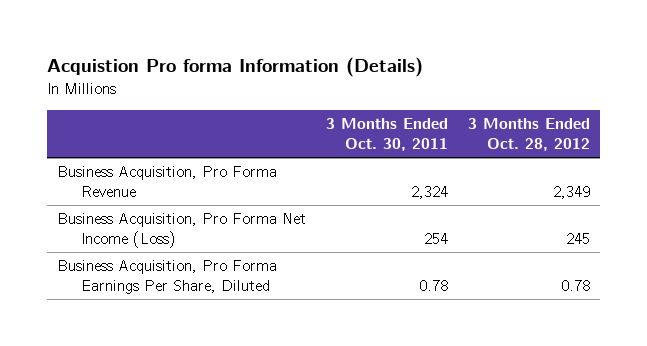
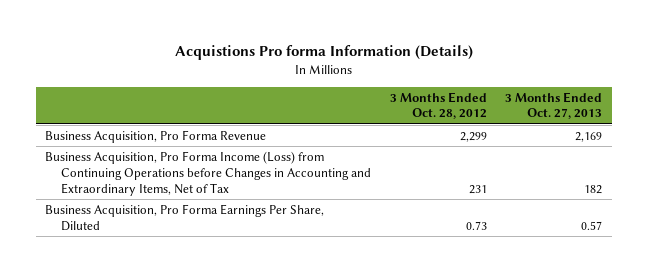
- Acquistion Pro forma Information (Details)
+ Acquistions Pro forma Information (Details)
- | 3 Months Ended Oct. 30, 2011 | 3 Months Ended Oct. 28, 2012
+ | 3 Months Ended Oct. 28, 2012 | 3 Months Ended Oct. 27, 2013
- Business Acquisition, Pro Forma Revenue | 2,324 | 2,349
- Business Acquisition, Pro Forma Net Income (Loss) | 254 | 245
- Business Acquisition, Pro Forma Earnings Per Share, Diluted | 0.78 | 0.78
+ Business Acquisition, Pro Forma Revenue | 2,299 | 2,169
+ Business Acquisition, Pro Forma Income (Loss) from Continuing Operations before Changes in Accounting and Extraordinary Items, Net of Tax | 231 | 182
+ Business Acquisition, Pro Forma Earnings Per Share, Diluted | 0.73 | 0.57

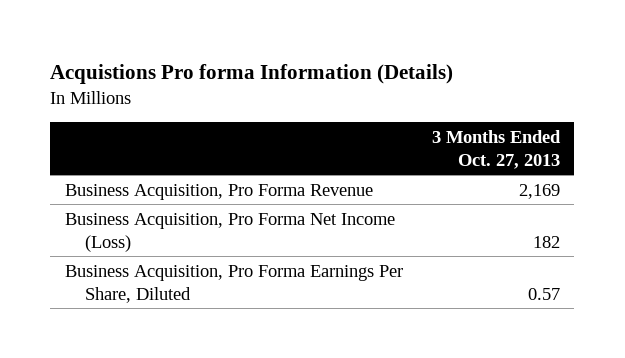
- | 3 Months Ended Oct. 28, 2012 | 3 Months Ended Oct. 27, 2013
+ | 3 Months Ended Oct. 27, 2013
- Business Acquisition, Pro Forma Income (Loss) from Continuing Operations before Changes in Accounting and Extraordinary Items, Net of Tax | 231 | 182
+ Business Acquisition, Pro Forma Net Income (Loss) | 182

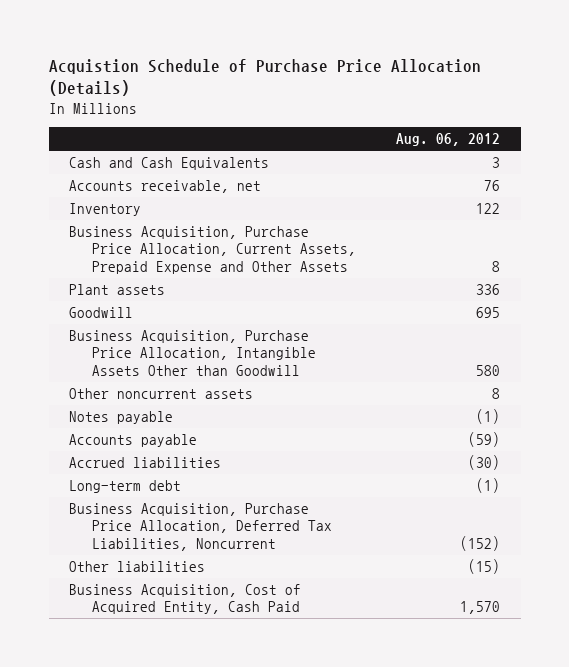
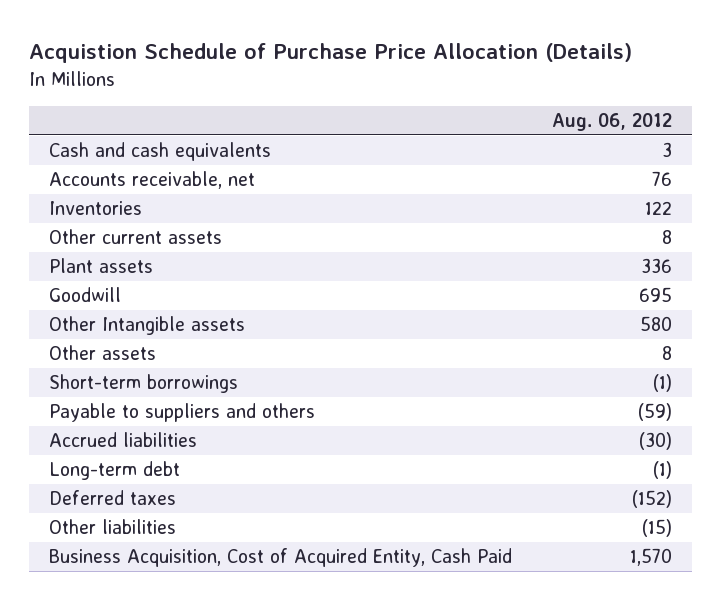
- Cash and Cash Equivalents | 3
+ Cash and cash equivalents | 3
- Inventory | 122
- Business Acquisition, Purchase Price Allocation, Current Assets, Prepaid Expense and Other Assets | 8
+ Inventories | 122
+ Other current assets | 8
- Business Acquisition, Purchase Price Allocation, Intangible Assets Other than Goodwill | 580
- Other noncurrent assets | 8
- Notes payable | (1)
- Accounts payable | (59)
+ Other Intangible assets | 580
+ Other assets | 8
+ Short-term borrowings | (1)
+ Payable to suppliers and others | (59)
- Business Acquisition, Purchase Price Allocation, Deferred Tax Liabilities, Noncurrent | (152)
+ Deferred taxes | (152)

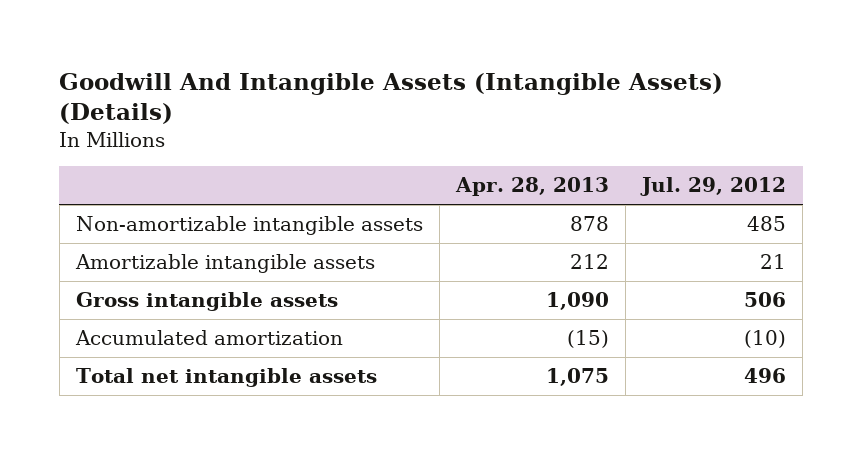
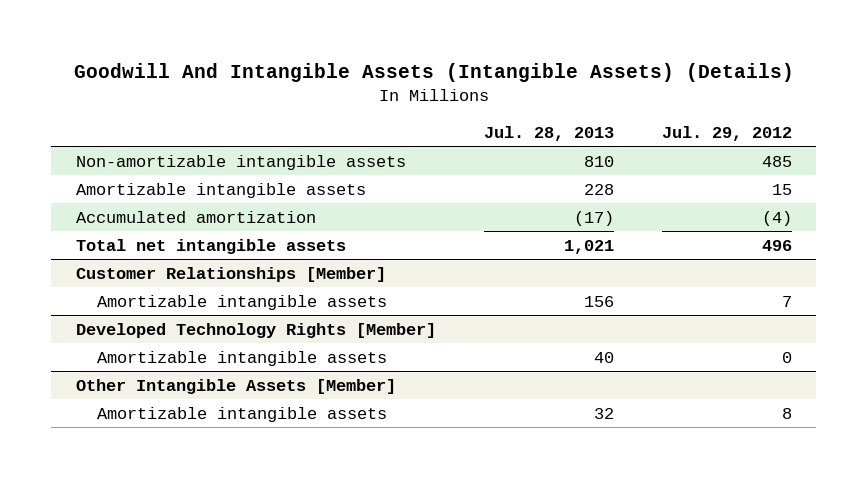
- | Apr. 28, 2013 | Jul. 29, 2012
+ | Jul. 28, 2013 | Jul. 29, 2012
- Amortizable intangible assets | 212 | 21
- Gross intangible assets | 1,090 | 506
- Accumulated amortization | (15) | (10)
+ Amortizable intangible assets | 228 | 15
+ Accumulated amortization | (17) | (4)
+ Customer Relationships [Member]
+ Amortizable intangible assets | 156 | 7
+ Developed Technology Rights [Member]
+ Amortizable intangible assets | 40 | 0
+ Other Intangible Assets [Member]
+ Amortizable intangible assets | 32 | 8

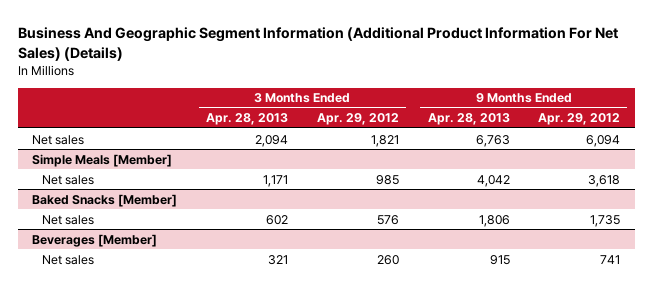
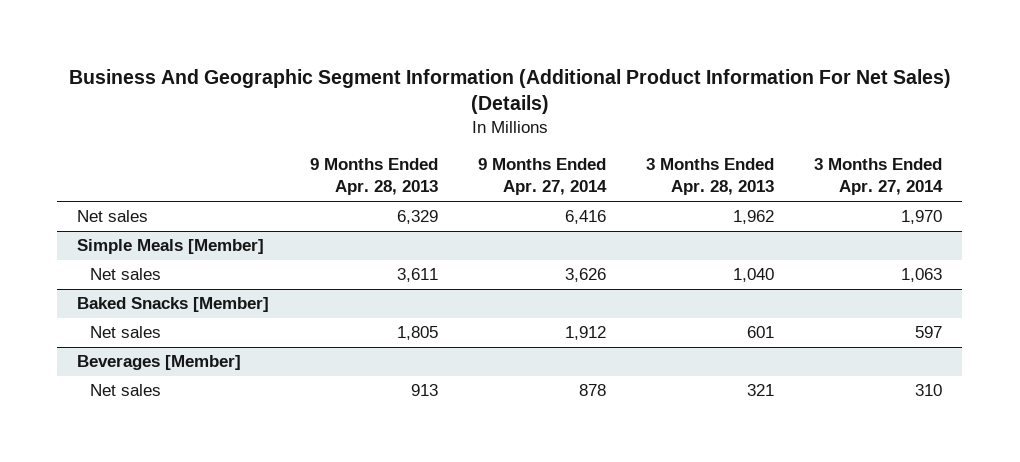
- | 3 Months Ended Apr. 28, 2013 | 3 Months Ended Apr. 29, 2012 | 9 Months Ended Apr. 28, 2013 | 9 Months Ended Apr. 29, 2012
+ | 9 Months Ended Apr. 28, 2013 | 9 Months Ended Apr. 27, 2014 | 3 Months Ended Apr. 28, 2013 | 3 Months Ended Apr. 27, 2014
- Net sales | 2,094 | 1,821 | 6,763 | 6,094
+ Net sales | 6,329 | 6,416 | 1,962 | 1,970
@ Simple Meals [Member]
- Net sales | 1,171 | 985 | 4,042 | 3,618
+ Net sales | 3,611 | 3,626 | 1,040 | 1,063
@ Baked Snacks [Member]
- Net sales | 602 | 576 | 1,806 | 1,735
+ Net sales | 1,805 | 1,912 | 601 | 597
@ Beverages [Member]
- Net sales | 321 | 260 | 915 | 741
+ Net sales | 913 | 878 | 321 | 310

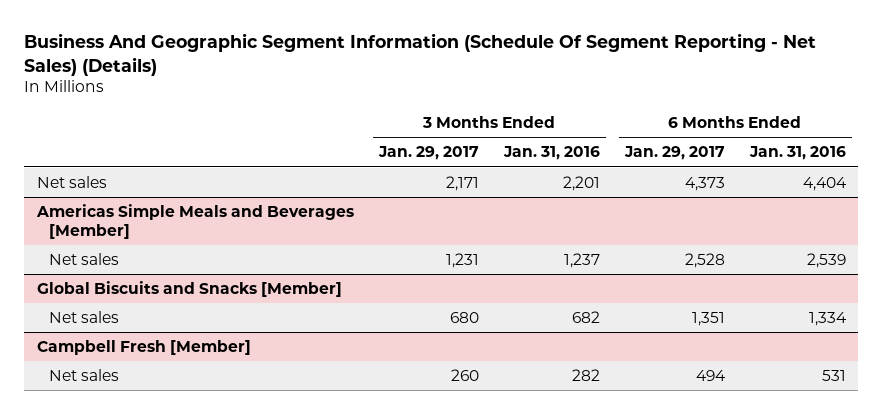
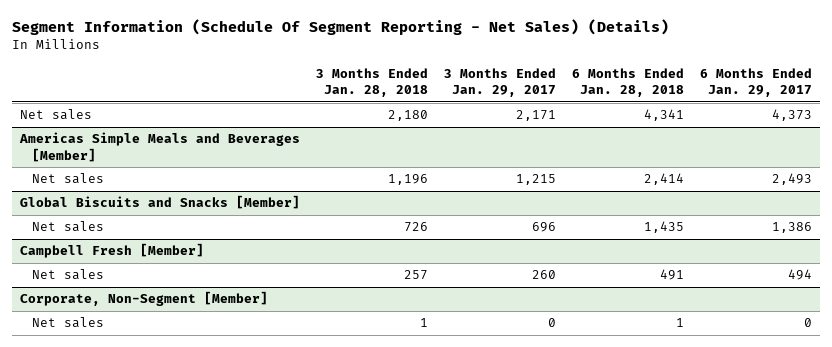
- Business And Geographic Segment Information (Schedule Of Segment Reporting - Net Sales) (Details)
+ Segment Information (Schedule Of Segment Reporting - Net Sales) (Details)
- | 3 Months Ended Jan. 29, 2017 | 3 Months Ended Jan. 31, 2016 | 6 Months Ended Jan. 29, 2017 | 6 Months Ended Jan. 31, 2016
+ | 3 Months Ended Jan. 28, 2018 | 3 Months Ended Jan. 29, 2017 | 6 Months Ended Jan. 28, 2018 | 6 Months Ended Jan. 29, 2017
@ Americas Simple Meals and Beverages [Member]
- Net sales | 1,231 | 1,237 | 2,528 | 2,539
+ Net sales | 1,196 | 1,215 | 2,414 | 2,493
@ Global Biscuits and Snacks [Member]
- Net sales | 680 | 682 | 1,351 | 1,334
+ Net sales | 726 | 696 | 1,435 | 1,386
+ Corporate, Non-Segment [Member]
+ Net sales | 1 | 0 | 1 | 0

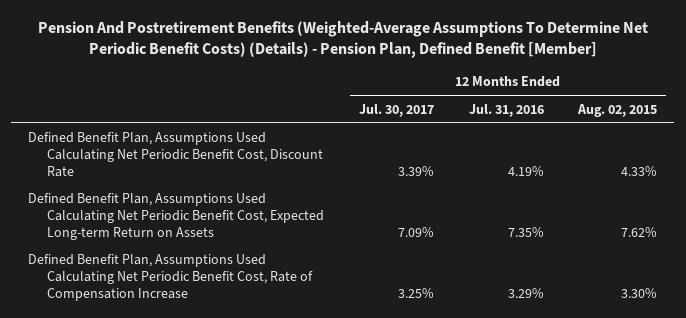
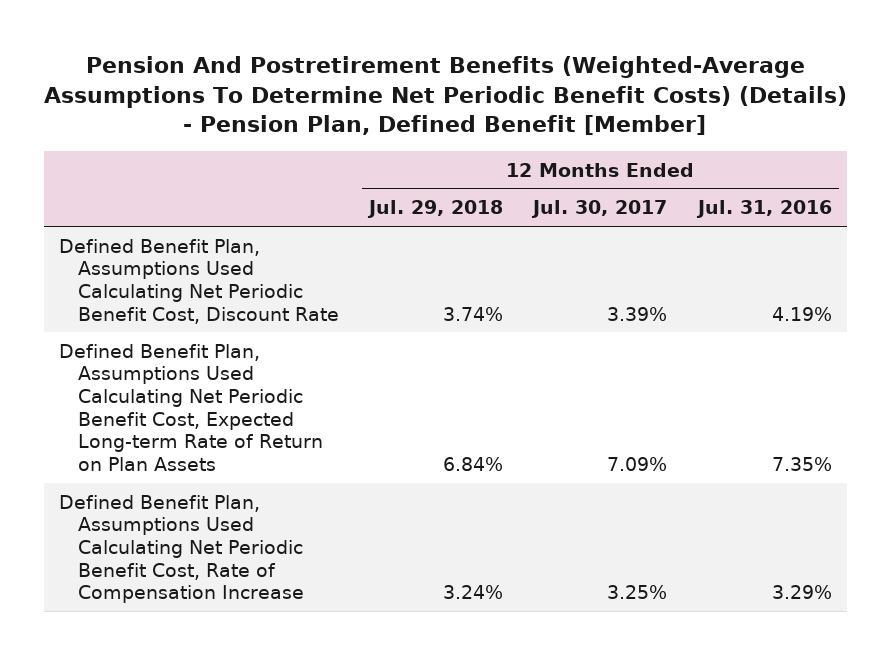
- | 12 Months Ended Jul. 30, 2017 | 12 Months Ended Jul. 31, 2016 | 12 Months Ended Aug. 02, 2015
+ | 12 Months Ended Jul. 29, 2018 | 12 Months Ended Jul. 30, 2017 | 12 Months Ended Jul. 31, 2016
- Defined Benefit Plan, Assumptions Used Calculating Net Periodic Benefit Cost, Expected Long-term Return on Assets | 7.09% | 7.35% | 7.62%
+ Defined Benefit Plan, Assumptions Used Calculating Net Periodic Benefit Cost, Expected Long-term Rate of Return on Plan Assets | 6.84% | 7.09% | 7.35%

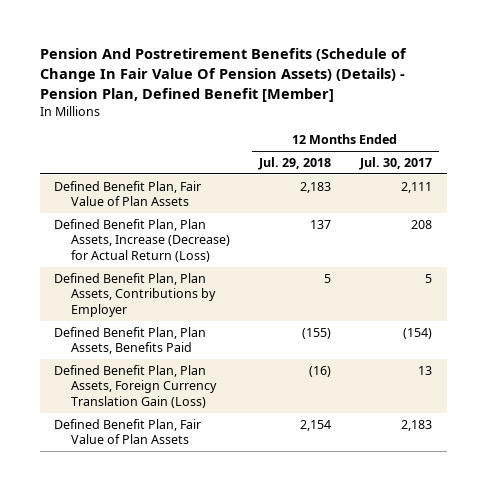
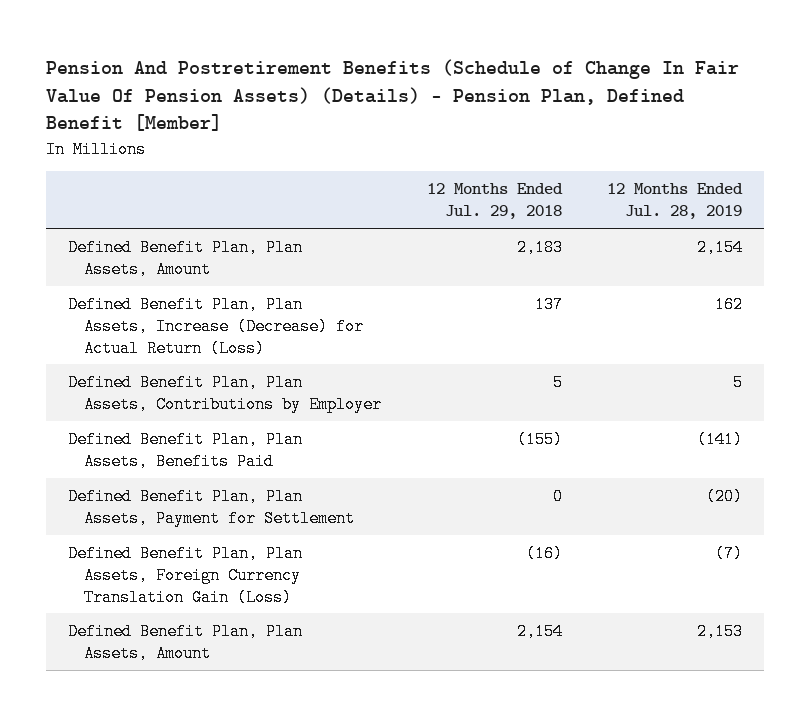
- | 12 Months Ended Jul. 29, 2018 | 12 Months Ended Jul. 30, 2017
+ | 12 Months Ended Jul. 29, 2018 | 12 Months Ended Jul. 28, 2019
- Defined Benefit Plan, Fair Value of Plan Assets | 2,183 | 2,111
+ Defined Benefit Plan, Plan Assets, Amount | 2,183 | 2,154
+ Defined Benefit Plan, Plan Assets, Payment for Settlement | 0 | (20)
- Defined Benefit Plan, Fair Value of Plan Assets | 2,154 | 2,183
+ Defined Benefit Plan, Plan Assets, Amount | 2,154 | 2,153

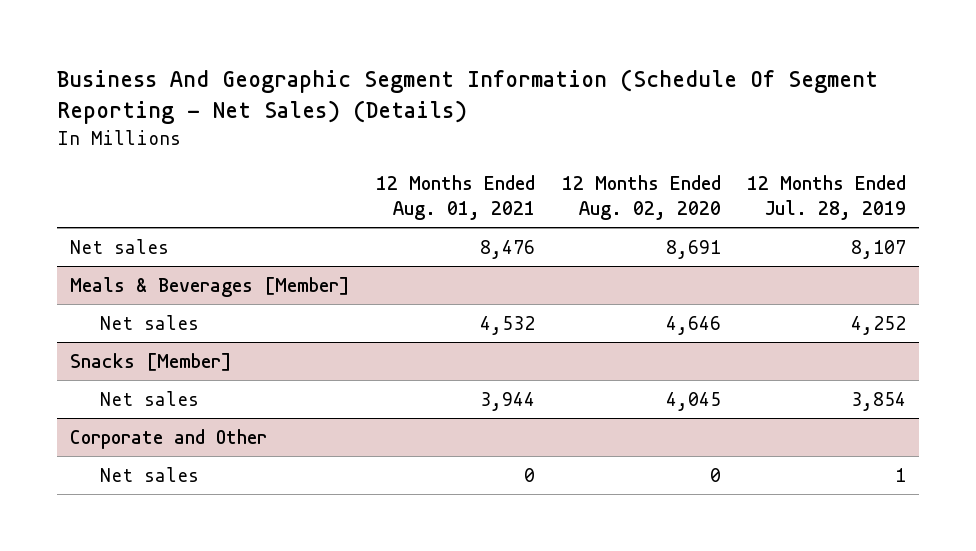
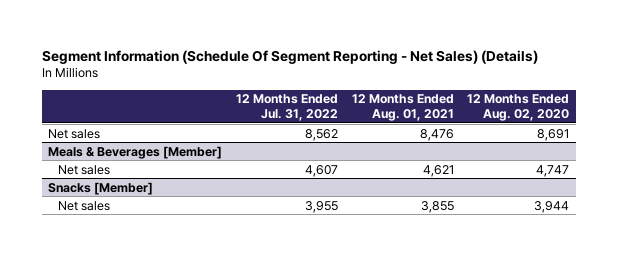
- Business And Geographic Segment Information (Schedule Of Segment Reporting - Net Sales) (Details)
+ Segment Information (Schedule Of Segment Reporting - Net Sales) (Details)
- | 12 Months Ended Aug. 01, 2021 | 12 Months Ended Aug. 02, 2020 | 12 Months Ended Jul. 28, 2019
+ | 12 Months Ended Jul. 31, 2022 | 12 Months Ended Aug. 01, 2021 | 12 Months Ended Aug. 02, 2020
@ Meals & Beverages [Member]
- Net sales | 4,532 | 4,646 | 4,252
+ Net sales | 4,607 | 4,621 | 4,747
@ Snacks [Member]
- Net sales | 3,944 | 4,045 | 3,854
- Corporate and Other
- Net sales | 0 | 0 | 1
@ Snacks [Member]
+ Net sales | 3,955 | 3,855 | 3,944

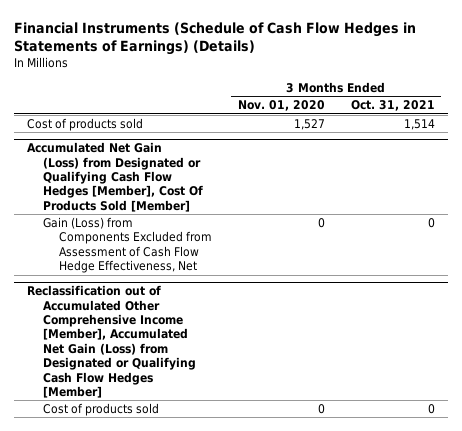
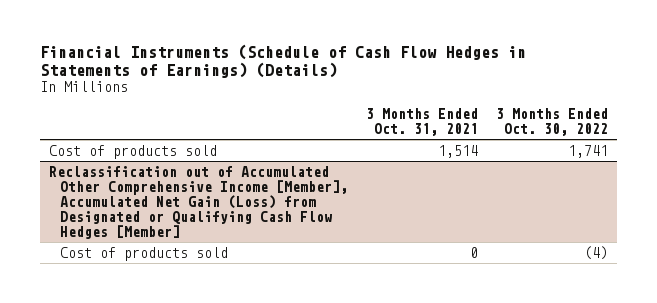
- | 3 Months Ended Nov. 01, 2020 | 3 Months Ended Oct. 31, 2021
+ | 3 Months Ended Oct. 31, 2021 | 3 Months Ended Oct. 30, 2022
- Accumulated Net Gain (Loss) from Designated or Qualifying Cash Flow Hedges [Member], Cost Of Products Sold [Member]
- Gain (Loss) from Components Excluded from Assessment of Cash Flow Hedge Effectiveness, Net | 0 | 0

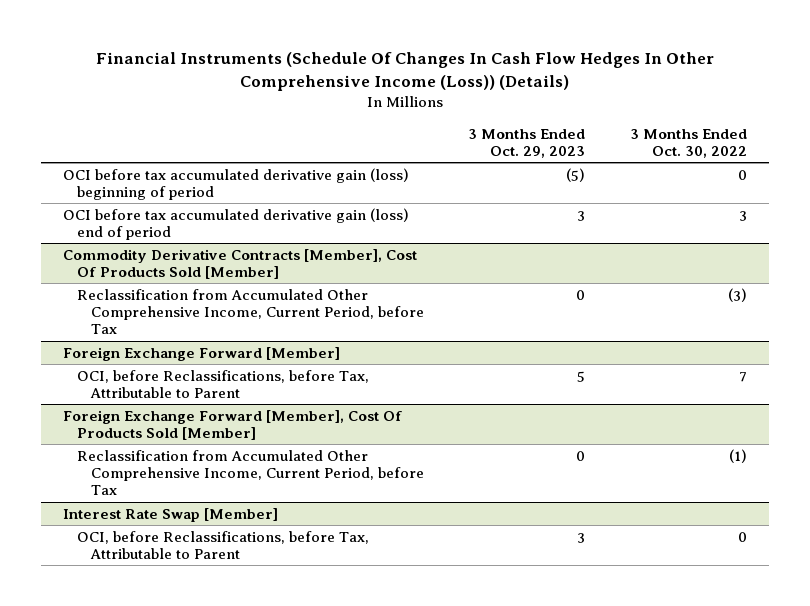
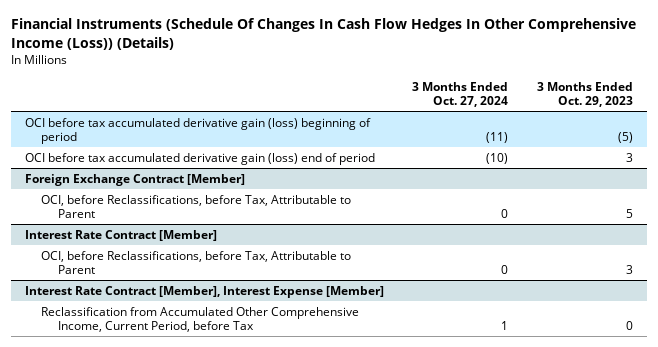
- | 3 Months Ended Oct. 29, 2023 | 3 Months Ended Oct. 30, 2022
+ | 3 Months Ended Oct. 27, 2024 | 3 Months Ended Oct. 29, 2023
- Commodity Derivative Contracts [Member], Cost Of Products Sold [Member]
- Reclassification from Accumulated Other Comprehensive Income, Current Period, before Tax | 0 | (3)
- Foreign Exchange Forward [Member]
+ Foreign Exchange Contract [Member]
- Foreign Exchange Forward [Member], Cost Of Products Sold [Member]
- Reclassification from Accumulated Other Comprehensive Income, Current Period, before Tax | 0 | (1)
- Interest Rate Swap [Member]
+ Interest Rate Contract [Member]
+ Interest Rate Contract [Member], Interest Expense [Member]
+ Reclassification from Accumulated Other Comprehensive Income, Current Period, before Tax | 1 | 0

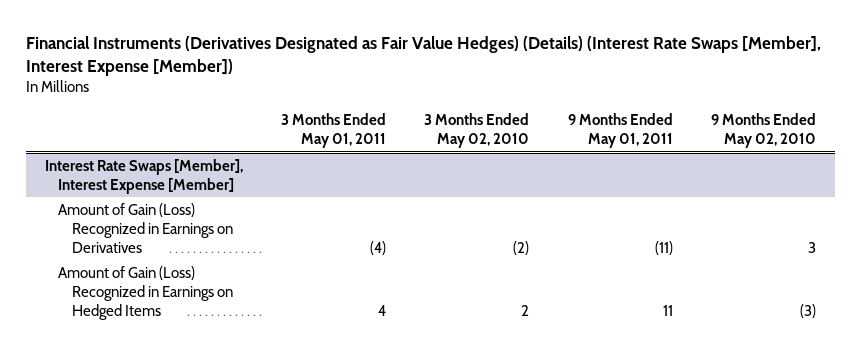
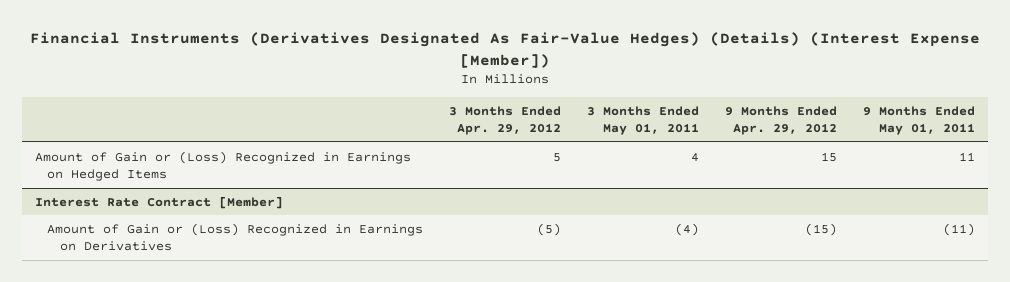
- Financial Instruments (Derivatives Designated as Fair Value Hedges) (Details) (Interest Rate Swaps [Member], Interest Expense [Member])
+ Financial Instruments (Derivatives Designated As Fair-Value Hedges) (Details) (Interest Expense [Member])
- | 3 Months Ended May 01, 2011 | 3 Months Ended May 02, 2010 | 9 Months Ended May 01, 2011 | 9 Months Ended May 02, 2010
+ | 3 Months Ended Apr. 29, 2012 | 3 Months Ended May 01, 2011 | 9 Months Ended Apr. 29, 2012 | 9 Months Ended May 01, 2011
- Interest Rate Swaps [Member], Interest Expense [Member]
- Amount of Gain (Loss) Recognized in Earnings on Derivatives | (4) | (2) | (11) | 3
- Amount of Gain (Loss) Recognized in Earnings on Hedged Items | 4 | 2 | 11 | (3)
+ Amount of Gain or (Loss) Recognized in Earnings on Hedged Items | 5 | 4 | 15 | 11
+ Interest Rate Contract [Member]
+ Amount of Gain or (Loss) Recognized in Earnings on Derivatives | (5) | (4) | (15) | (11)

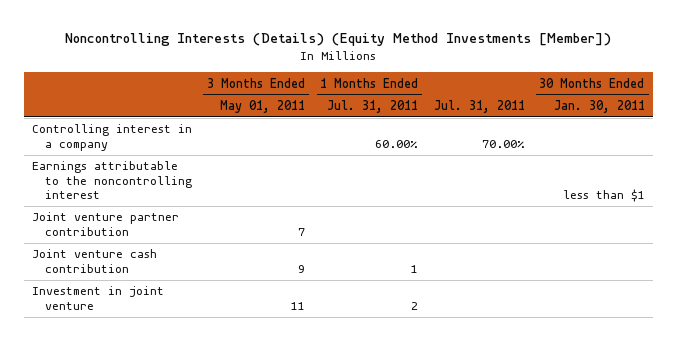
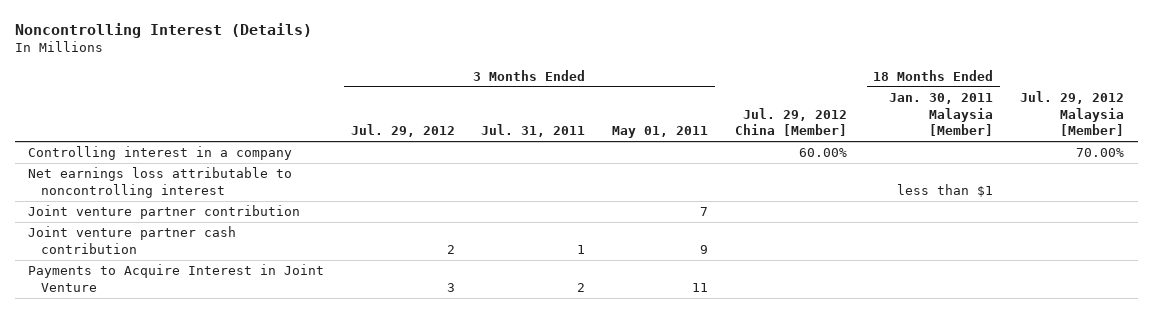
- Noncontrolling Interests (Details) (Equity Method Investments [Member])
+ Noncontrolling Interest (Details)
- | 3 Months Ended May 01, 2011 | 1 Months Ended Jul. 31, 2011 | Jul. 31, 2011 | 30 Months Ended Jan. 30, 2011
+ | 3 Months Ended Jul. 29, 2012 | 3 Months Ended Jul. 31, 2011 | 3 Months Ended May 01, 2011 | Jul. 29, 2012 China [Member] | 18 Months Ended Jan. 30, 2011 Malaysia [Member] | Jul. 29, 2012 Malaysia [Member]
- Earnings attributable to the noncontrolling interest | | | | less than $1
+ Net earnings loss attributable to noncontrolling interest | | | | | less than $1 |
- Joint venture cash contribution | 9 | 1 | |
- Investment in joint venture | 11 | 2 | |
+ Joint venture partner cash contribution | 2 | 1 | 9 | | |
+ Payments to Acquire Interest in Joint Venture | 3 | 2 | 11 | | |

